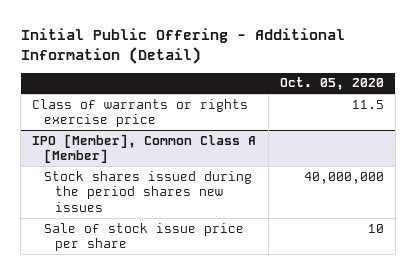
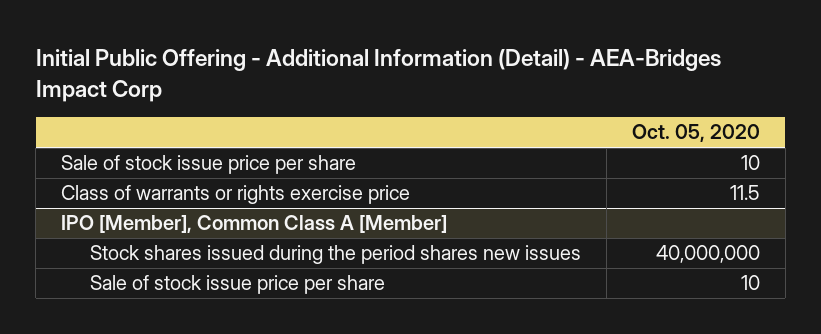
- Initial Public Offering - Additional Information (Detail)
+ Initial Public Offering - Additional Information (Detail) - AEA-Bridges Impact Corp
+ Sale of stock issue price per share | 10

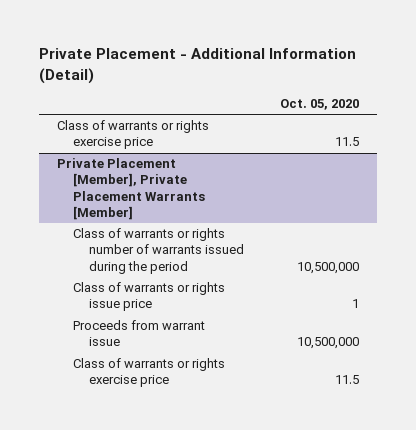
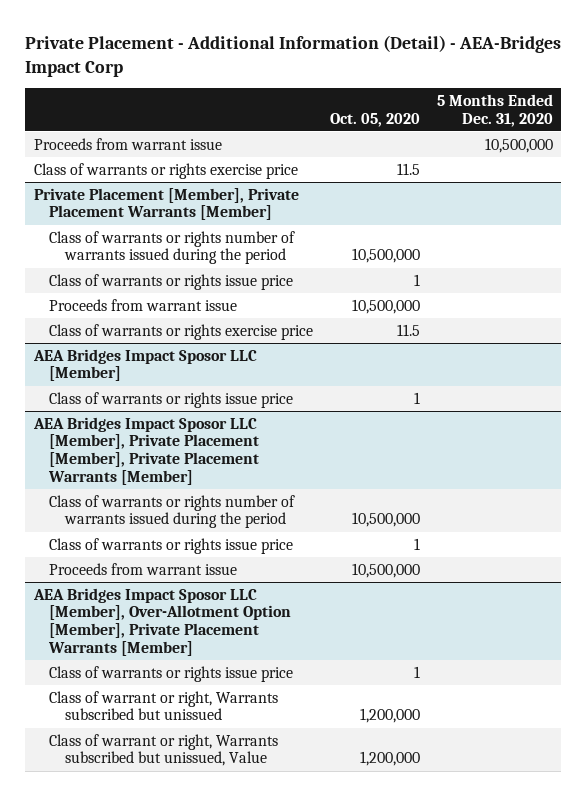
- Private Placement - Additional Information (Detail)
+ Private Placement - Additional Information (Detail) - AEA-Bridges Impact Corp
- | Oct. 05, 2020
+ | Oct. 05, 2020 | 5 Months Ended Dec. 31, 2020
+ Proceeds from warrant issue | | 10,500,000
+ AEA Bridges Impact Sposor LLC [Member]
+ Class of warrants or rights issue price | 1 |
+ AEA Bridges Impact Sposor LLC [Member], Private Placement [Member], Private Placement Warrants [Member]
+ Class of warrants or rights number of warrants issued during the period | 10,500,000 |
+ Class of warrants or rights issue price | 1 |
+ Proceeds from warrant issue | 10,500,000 |
+ AEA Bridges Impact Sposor LLC [Member], Over-Allotment Option [Member], Private Placement Warrants [Member]
+ Class of warrants or rights issue price | 1 |
+ Class of warrant or right, Warrants subscribed but unissued | 1,200,000 |
+ Class of warrant or right, Warrants subscribed but unissued, Value | 1,200,000 |

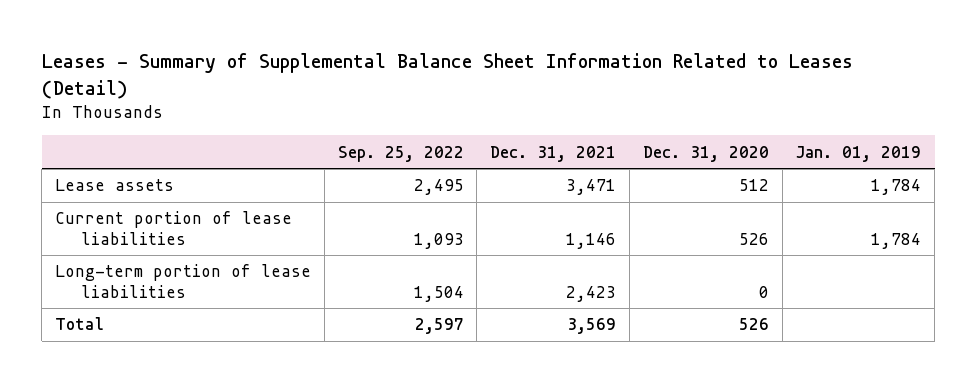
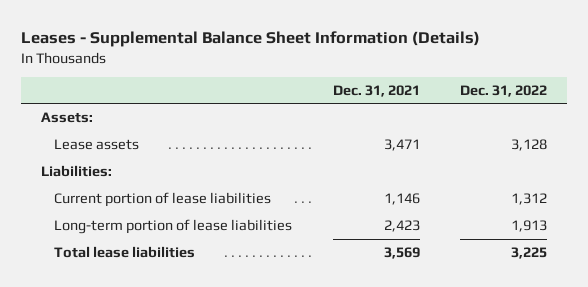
- Leases - Summary of Supplemental Balance Sheet Information Related to Leases (Detail)
+ Leases - Supplemental Balance Sheet Information (Details)
- | Sep. 25, 2022 | Dec. 31, 2021 | Dec. 31, 2020 | Jan. 01, 2019
+ | Dec. 31, 2021 | Dec. 31, 2022
+ Assets:
+ Liabilities:
- Total | 2,597 | 3,569 | 526 |
+ Total lease liabilities | 3,569 | 3,225

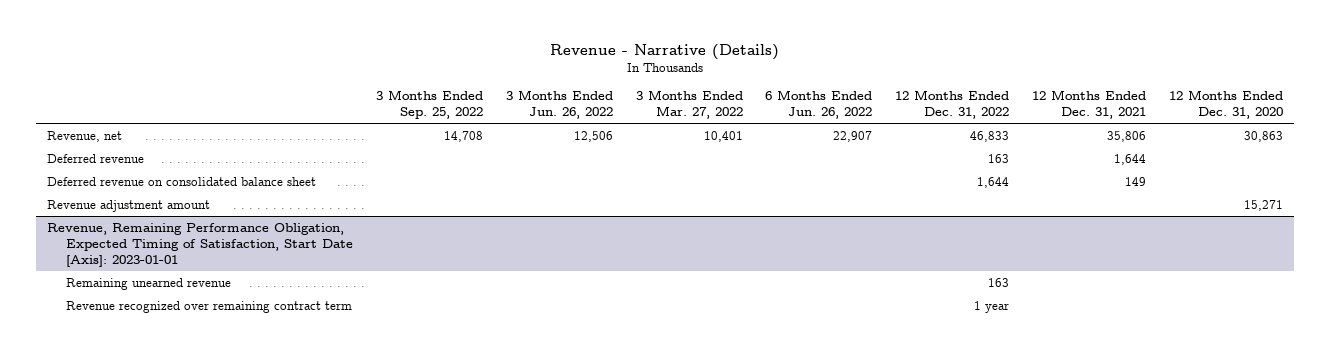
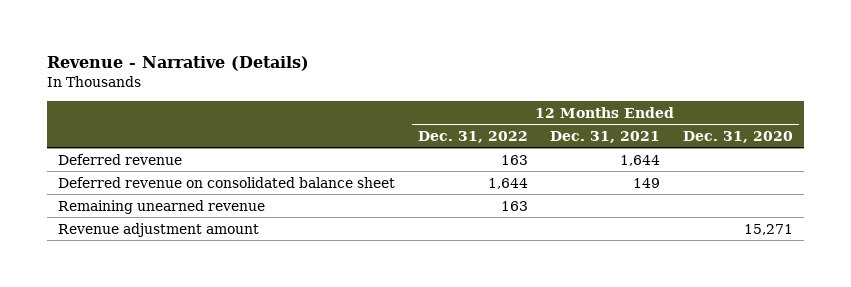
- | 3 Months Ended Sep. 25, 2022 | 3 Months Ended Jun. 26, 2022 | 3 Months Ended Mar. 27, 2022 | 6 Months Ended Jun. 26, 2022 | 12 Months Ended Dec. 31, 2022 | 12 Months Ended Dec. 31, 2021 | 12 Months Ended Dec. 31, 2020
+ | 12 Months Ended Dec. 31, 2022 | 12 Months Ended Dec. 31, 2021 | 12 Months Ended Dec. 31, 2020
- Revenue, net | 14,708 | 12,506 | 10,401 | 22,907 | 46,833 | 35,806 | 30,863
- Revenue, Remaining Performance Obligation, Expected Timing of Satisfaction, Start Date [Axis]: 2023-01-01
- Revenue recognized over remaining contract term | | | | | 1 year | |
moved down: Revenue adjustment amount | | | 15,271

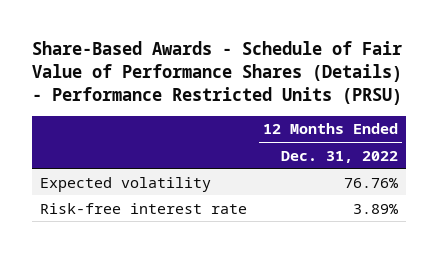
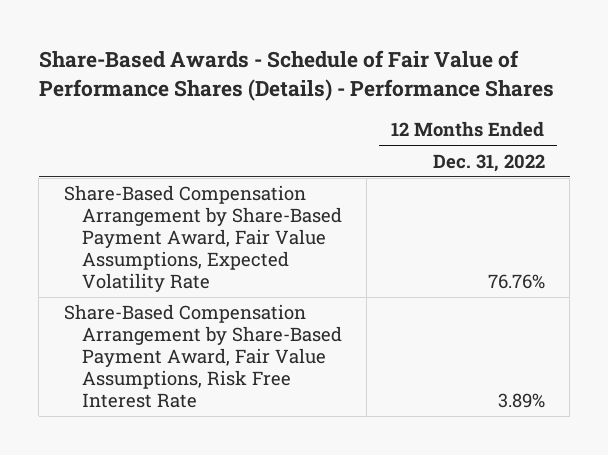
- Share-Based Awards - Schedule of Fair Value of Performance Shares (Details) - Performance Restricted Units (PRSU)
+ Share-Based Awards - Schedule of Fair Value of Performance Shares (Details) - Performance Shares
- Expected volatility | 76.76%
- Risk-free interest rate | 3.89%
+ Share-Based Compensation Arrangement by Share-Based Payment Award, Fair Value Assumptions, Expected Volatility Rate | 76.76%
+ Share-Based Compensation Arrangement by Share-Based Payment Award, Fair Value Assumptions, Risk Free Interest Rate | 3.89%

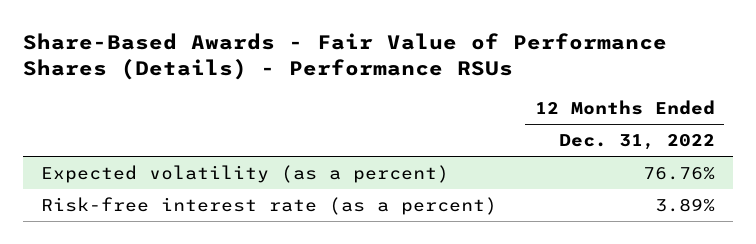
- Share-Based Awards - Schedule of Fair Value of Performance Shares (Details) - Performance Shares
+ Share-Based Awards - Fair Value of Performance Shares (Details) - Performance RSUs
- Share-Based Compensation Arrangement by Share-Based Payment Award, Fair Value Assumptions, Expected Volatility Rate | 76.76%
- Share-Based Compensation Arrangement by Share-Based Payment Award, Fair Value Assumptions, Risk Free Interest Rate | 3.89%
+ Expected volatility (as a percent) | 76.76%
+ Risk-free interest rate (as a percent) | 3.89%

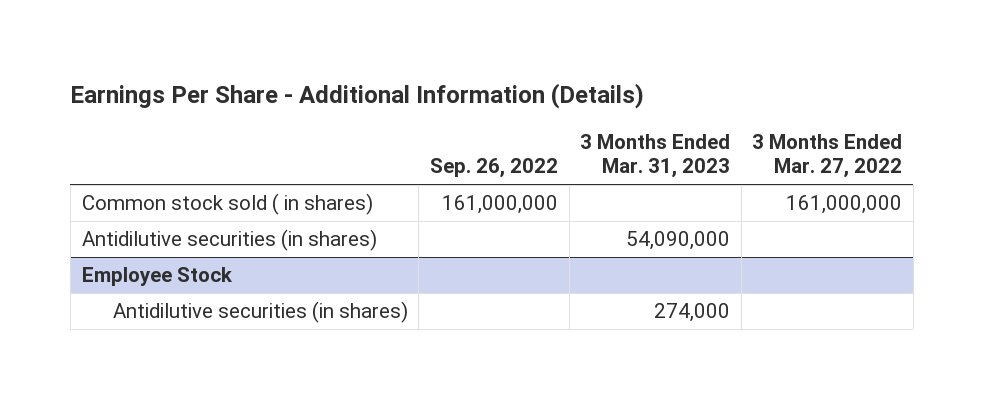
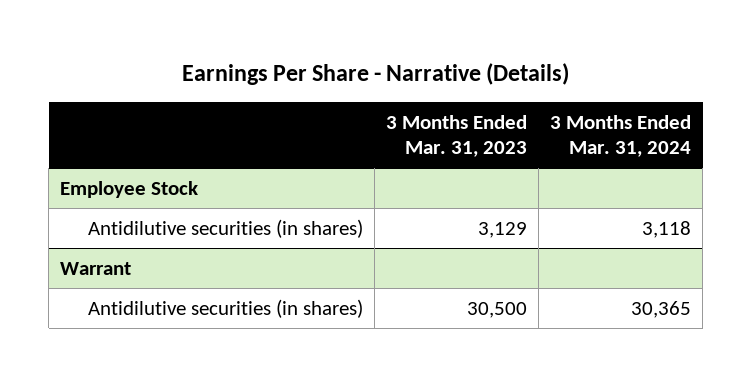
- Earnings Per Share - Additional Information (Details)
+ Earnings Per Share - Narrative (Details)
- | Sep. 26, 2022 | 3 Months Ended Mar. 31, 2023 | 3 Months Ended Mar. 27, 2022
+ | 3 Months Ended Mar. 31, 2023 | 3 Months Ended Mar. 31, 2024
- Common stock sold ( in shares) | 161,000,000 | | 161,000,000
- Antidilutive securities (in shares) | | 54,090,000 |
@ Employee Stock
- Antidilutive securities (in shares) | | 274,000 |
+ Antidilutive securities (in shares) | 3,129 | 3,118
+ Warrant
+ Antidilutive securities (in shares) | 30,500 | 30,365

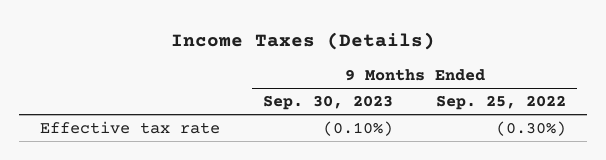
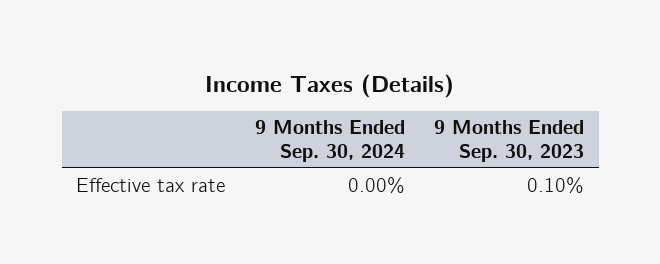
- | 9 Months Ended Sep. 30, 2023 | 9 Months Ended Sep. 25, 2022
+ | 9 Months Ended Sep. 30, 2024 | 9 Months Ended Sep. 30, 2023
- Effective tax rate | (0.10%) | (0.30%)
+ Effective tax rate | 0.00% | 0.10%

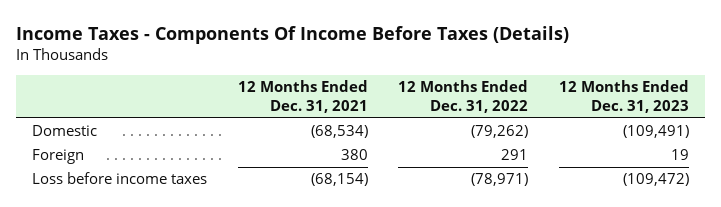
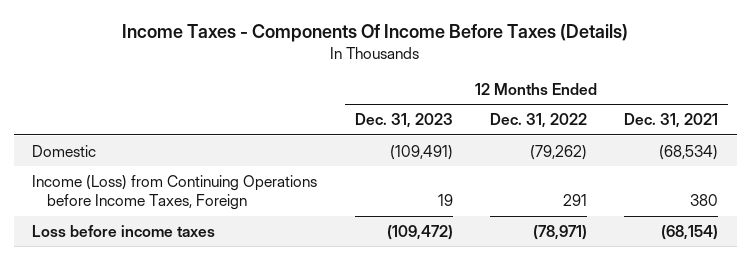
- | 12 Months Ended Dec. 31, 2021 | 12 Months Ended Dec. 31, 2022 | 12 Months Ended Dec. 31, 2023
+ | 12 Months Ended Dec. 31, 2023 | 12 Months Ended Dec. 31, 2022 | 12 Months Ended Dec. 31, 2021
- Foreign | 380 | 291 | 19
+ Income (Loss) from Continuing Operations before Income Taxes, Foreign | 19 | 291 | 380

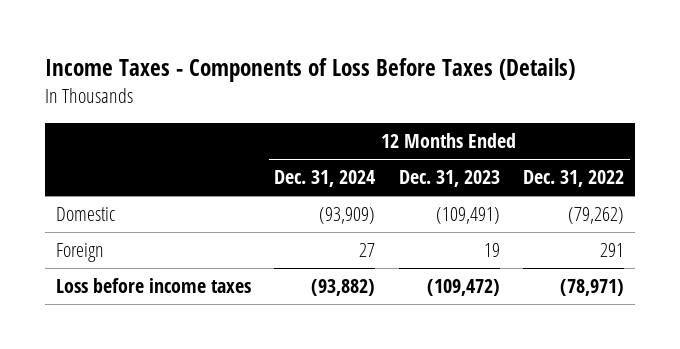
- Income Taxes - Components Of Income Before Taxes (Details)
+ Income Taxes - Components of Loss Before Taxes (Details)
- | 12 Months Ended Dec. 31, 2023 | 12 Months Ended Dec. 31, 2022 | 12 Months Ended Dec. 31, 2021
+ | 12 Months Ended Dec. 31, 2024 | 12 Months Ended Dec. 31, 2023 | 12 Months Ended Dec. 31, 2022
- Income (Loss) from Continuing Operations before Income Taxes, Foreign | 19 | 291 | 380
+ Foreign | 27 | 19 | 291

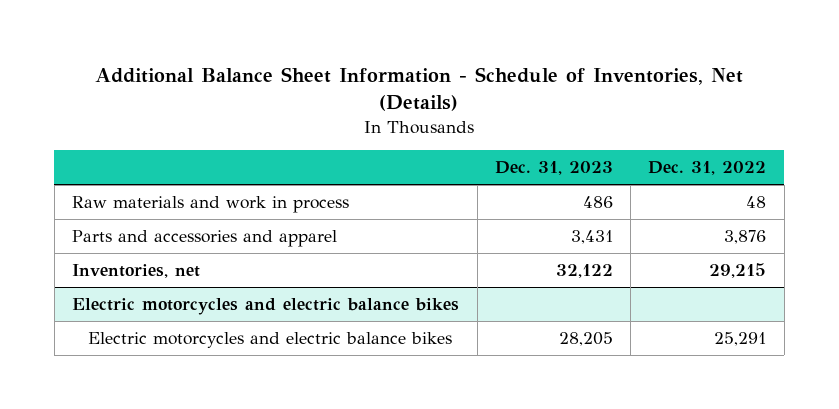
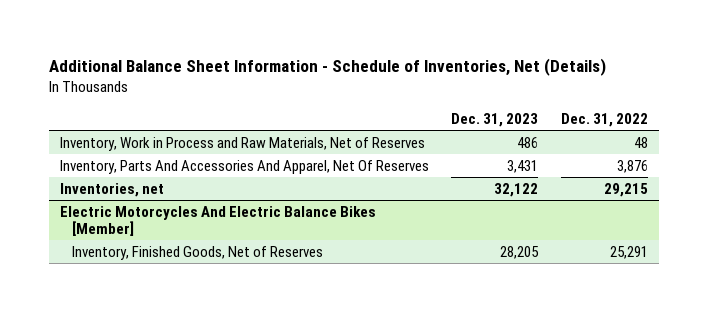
- Raw materials and work in process | 486 | 48
- Parts and accessories and apparel | 3,431 | 3,876
+ Inventory, Work in Process and Raw Materials, Net of Reserves | 486 | 48
+ Inventory, Parts And Accessories And Apparel, Net Of Reserves | 3,431 | 3,876
- Electric motorcycles and electric balance bikes
- Electric motorcycles and electric balance bikes | 28,205 | 25,291
+ Electric Motorcycles And Electric Balance Bikes [Member]
+ Inventory, Finished Goods, Net of Reserves | 28,205 | 25,291

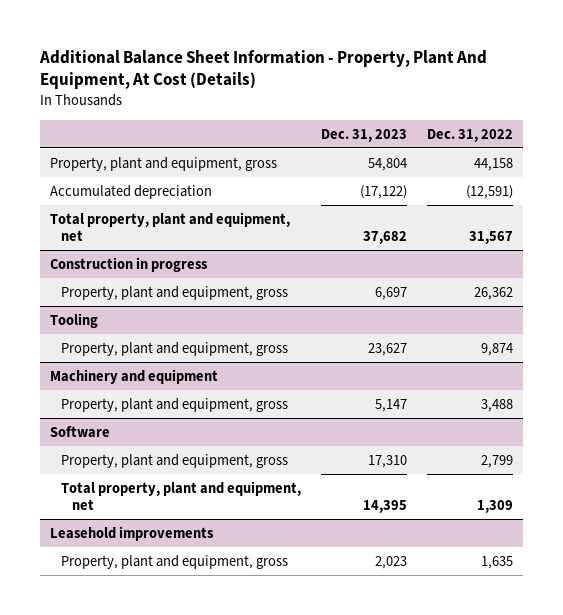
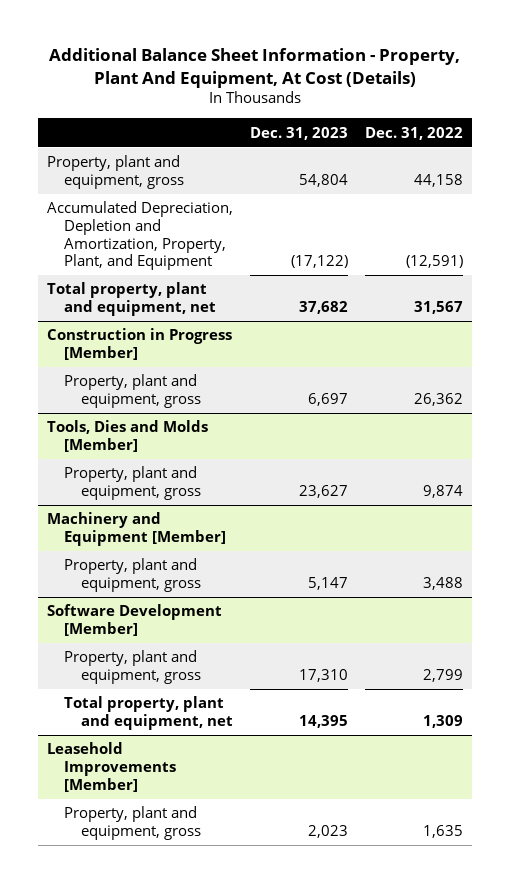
- Accumulated depreciation | (17,122) | (12,591)
+ Accumulated Depreciation, Depletion and Amortization, Property, Plant, and Equipment | (17,122) | (12,591)
- Construction in progress
+ Construction in Progress [Member]
- Tooling
+ Tools, Dies and Molds [Member]
- Machinery and equipment
+ Machinery and Equipment [Member]
- Software
+ Software Development [Member]
- Leasehold improvements
+ Leasehold Improvements [Member]

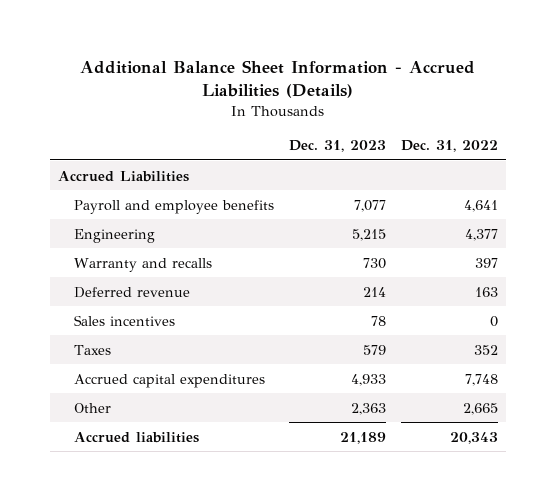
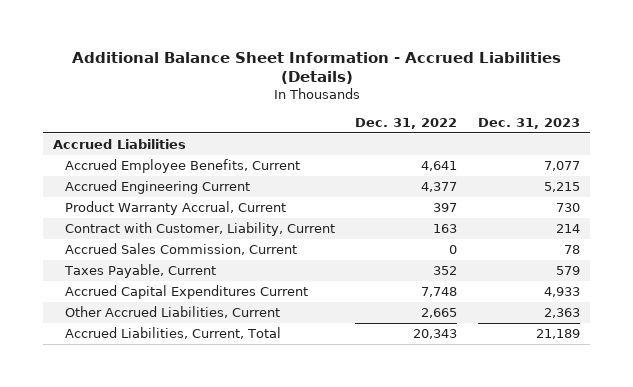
- | Dec. 31, 2023 | Dec. 31, 2022
+ | Dec. 31, 2022 | Dec. 31, 2023
- Payroll and employee benefits | 7,077 | 4,641
- Engineering | 5,215 | 4,377
- Warranty and recalls | 730 | 397
- Deferred revenue | 214 | 163
- Sales incentives | 78 | 0
- Taxes | 579 | 352
- Accrued capital expenditures | 4,933 | 7,748
- Other | 2,363 | 2,665
- Accrued liabilities | 21,189 | 20,343
+ Accrued Employee Benefits, Current | 4,641 | 7,077
+ Accrued Engineering Current | 4,377 | 5,215
+ Product Warranty Accrual, Current | 397 | 730
+ Contract with Customer, Liability, Current | 163 | 214
+ Accrued Sales Commission, Current | 0 | 78
+ Taxes Payable, Current | 352 | 579
+ Accrued Capital Expenditures Current | 7,748 | 4,933
+ Other Accrued Liabilities, Current | 2,665 | 2,363
+ Accrued Liabilities, Current, Total | 20,343 | 21,189

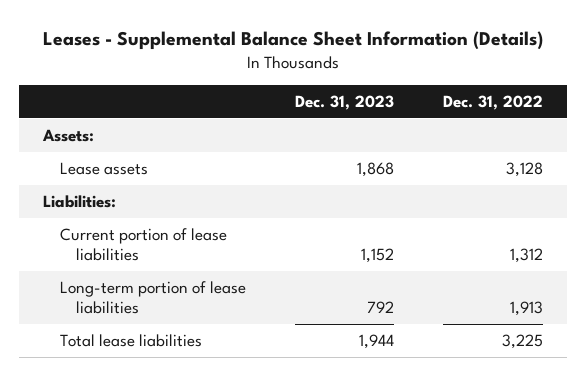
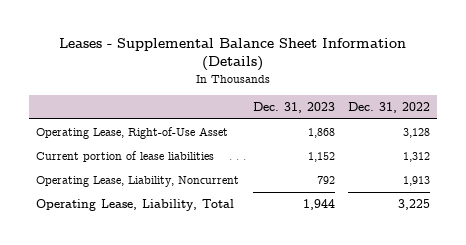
- Assets:
- Lease assets | 1,868 | 3,128
- Liabilities:
+ Operating Lease, Right-of-Use Asset | 1,868 | 3,128
- Long-term portion of lease liabilities | 792 | 1,913
- Total lease liabilities | 1,944 | 3,225
+ Operating Lease, Liability, Noncurrent | 792 | 1,913
+ Operating Lease, Liability, Total | 1,944 | 3,225

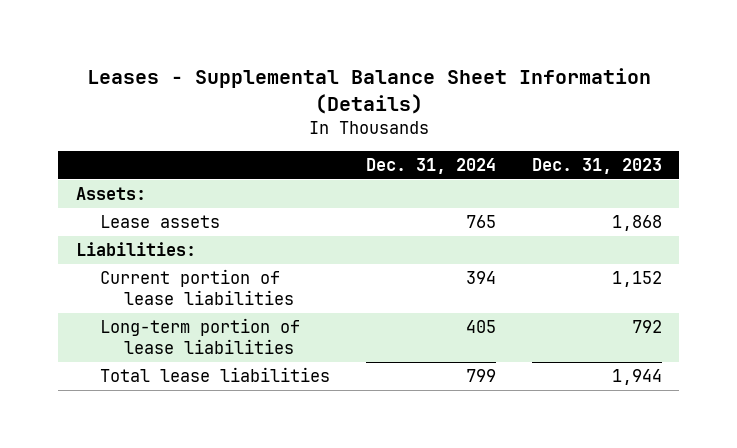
- | Dec. 31, 2023 | Dec. 31, 2022
+ | Dec. 31, 2024 | Dec. 31, 2023
- Operating Lease, Right-of-Use Asset | 1,868 | 3,128
+ Assets:
+ Lease assets | 765 | 1,868
+ Liabilities:
- Operating Lease, Liability, Noncurrent | 792 | 1,913
- Operating Lease, Liability, Total | 1,944 | 3,225
+ Long-term portion of lease liabilities | 405 | 792
+ Total lease liabilities | 799 | 1,944

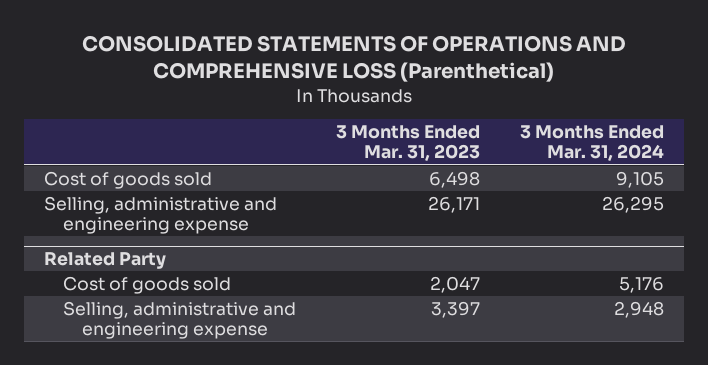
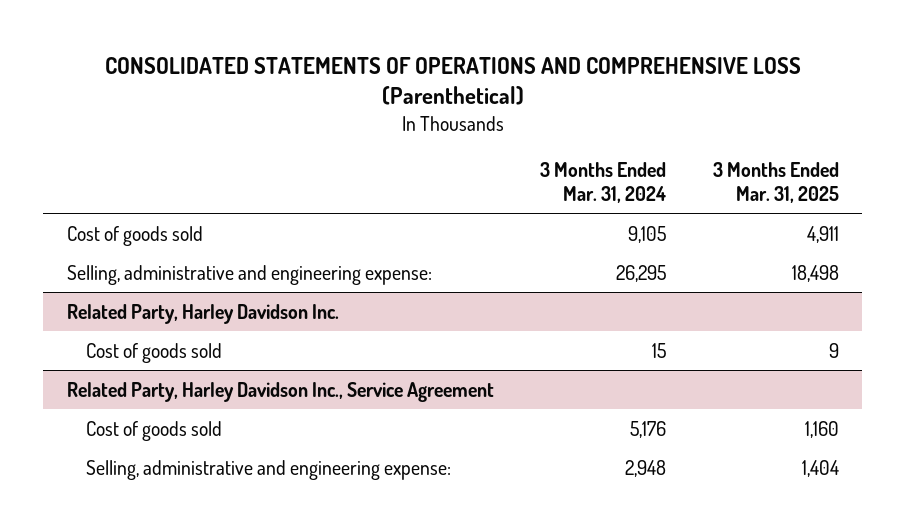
- | 3 Months Ended Mar. 31, 2023 | 3 Months Ended Mar. 31, 2024
+ | 3 Months Ended Mar. 31, 2024 | 3 Months Ended Mar. 31, 2025
- Selling, administrative and engineering expense | 26,171 | 26,295
- Related Party
+ Selling, administrative and engineering expense: | 26,295 | 18,498
+ Related Party, Harley Davidson Inc.
+ Cost of goods sold | 15 | 9
+ Related Party, Harley Davidson Inc., Service Agreement
- Selling, administrative and engineering expense | 3,397 | 2,948
+ Selling, administrative and engineering expense: | 2,948 | 1,404

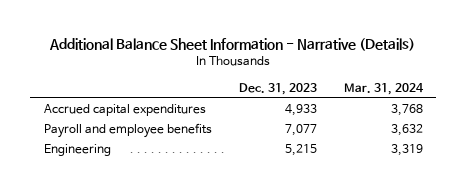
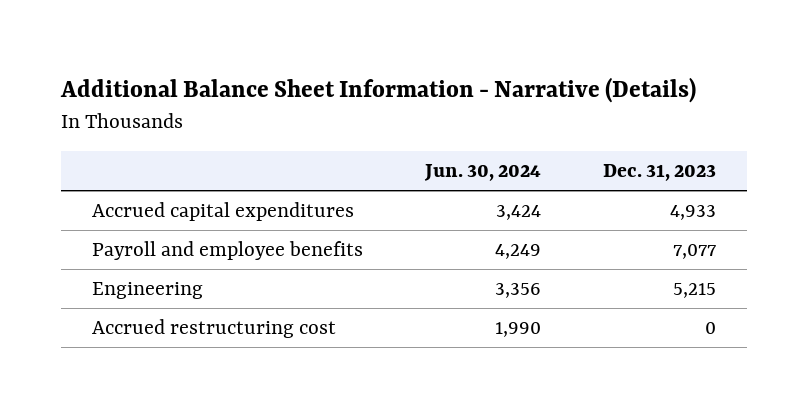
- | Dec. 31, 2023 | Mar. 31, 2024
+ | Jun. 30, 2024 | Dec. 31, 2023
+ Accrued restructuring cost | 1,990 | 0

